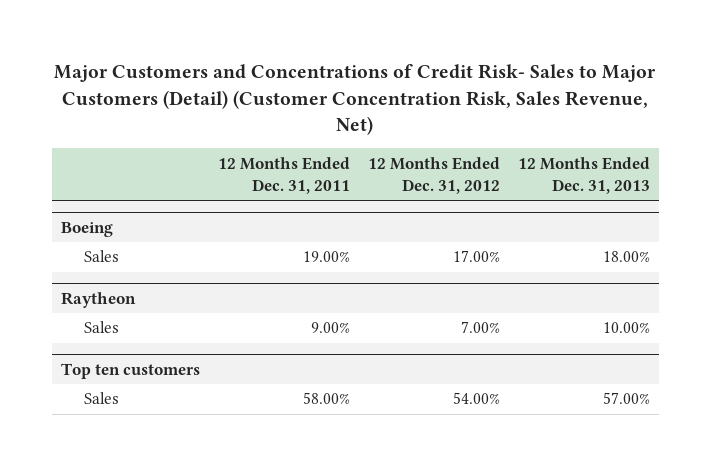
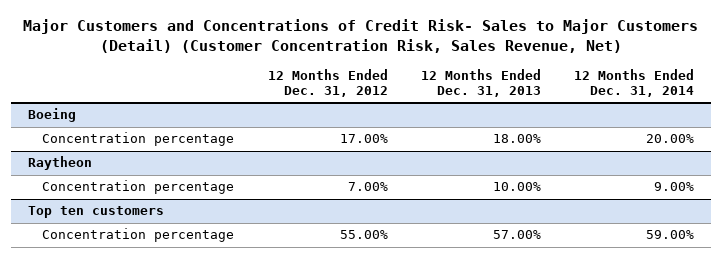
- | 12 Months Ended Dec. 31, 2011 | 12 Months Ended Dec. 31, 2012 | 12 Months Ended Dec. 31, 2013
+ | 12 Months Ended Dec. 31, 2012 | 12 Months Ended Dec. 31, 2013 | 12 Months Ended Dec. 31, 2014
@ Boeing
- Sales | 19.00% | 17.00% | 18.00%
+ Concentration percentage | 17.00% | 18.00% | 20.00%
@ Raytheon
- Sales | 9.00% | 7.00% | 10.00%
+ Concentration percentage | 7.00% | 10.00% | 9.00%
@ Top ten customers
- Sales | 58.00% | 54.00% | 57.00%
+ Concentration percentage | 55.00% | 57.00% | 59.00%

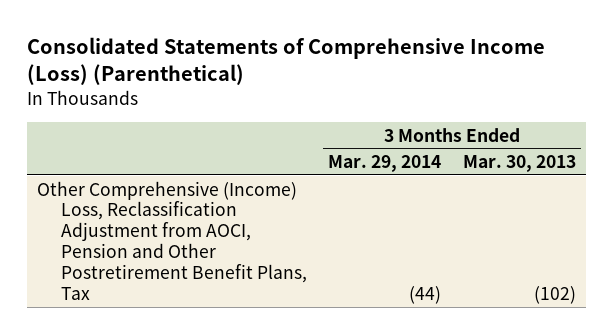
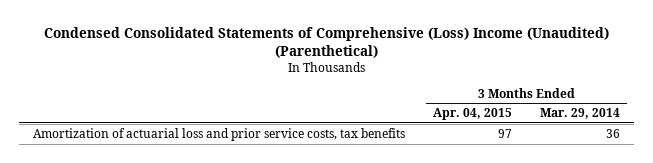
- Consolidated Statements of Comprehensive Income (Loss) (Parenthetical)
+ Condensed Consolidated Statements of Comprehensive (Loss) Income (Unaudited) (Parenthetical)
- | 3 Months Ended Mar. 29, 2014 | 3 Months Ended Mar. 30, 2013
+ | 3 Months Ended Apr. 04, 2015 | 3 Months Ended Mar. 29, 2014
- Other Comprehensive (Income) Loss, Reclassification Adjustment from AOCI, Pension and Other Postretirement Benefit Plans, Tax | (44) | (102)
+ Amortization of actuarial loss and prior service costs, tax benefits | 97 | 36

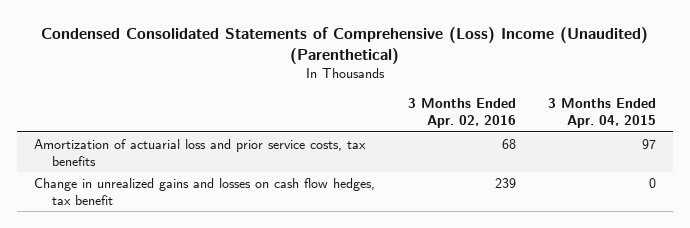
- | 3 Months Ended Apr. 04, 2015 | 3 Months Ended Mar. 29, 2014
+ | 3 Months Ended Apr. 02, 2016 | 3 Months Ended Apr. 04, 2015
+ Change in unrealized gains and losses on cash flow hedges, tax benefit | 239 | 0

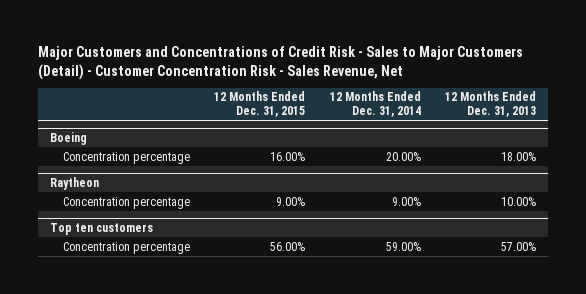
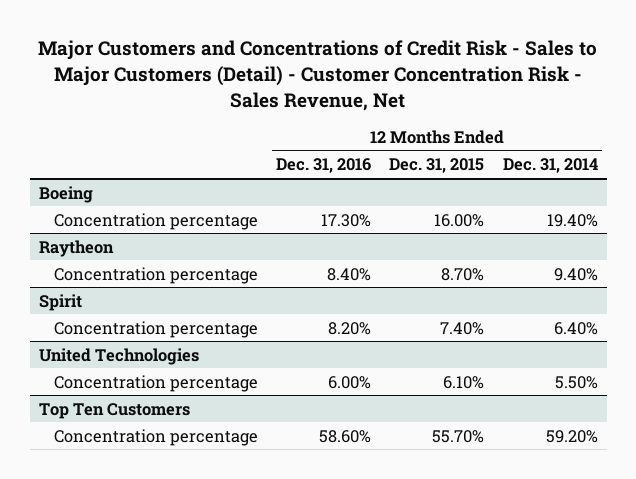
- | 12 Months Ended Dec. 31, 2015 | 12 Months Ended Dec. 31, 2014 | 12 Months Ended Dec. 31, 2013
+ | 12 Months Ended Dec. 31, 2016 | 12 Months Ended Dec. 31, 2015 | 12 Months Ended Dec. 31, 2014
@ Boeing
- Concentration percentage | 16.00% | 20.00% | 18.00%
+ Concentration percentage | 17.30% | 16.00% | 19.40%
@ Raytheon
- Concentration percentage | 9.00% | 9.00% | 10.00%
- Top ten customers
- Concentration percentage | 56.00% | 59.00% | 57.00%
@ Raytheon
+ Concentration percentage | 8.40% | 8.70% | 9.40%
+ Spirit
+ Concentration percentage | 8.20% | 7.40% | 6.40%
+ United Technologies
+ Concentration percentage | 6.00% | 6.10% | 5.50%
+ Top Ten Customers
+ Concentration percentage | 58.60% | 55.70% | 59.20%

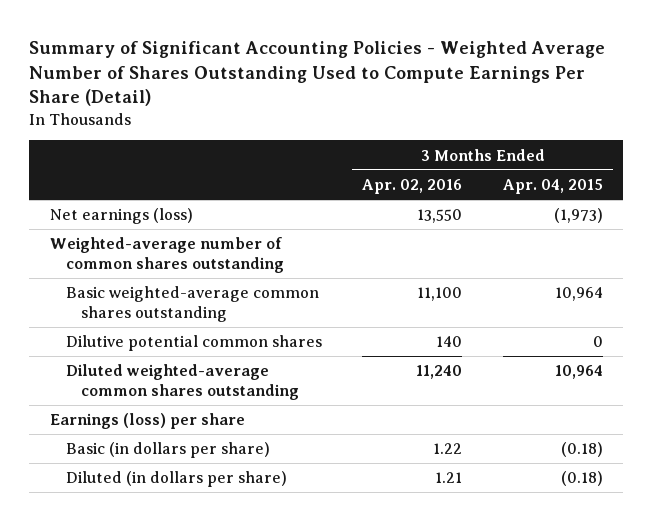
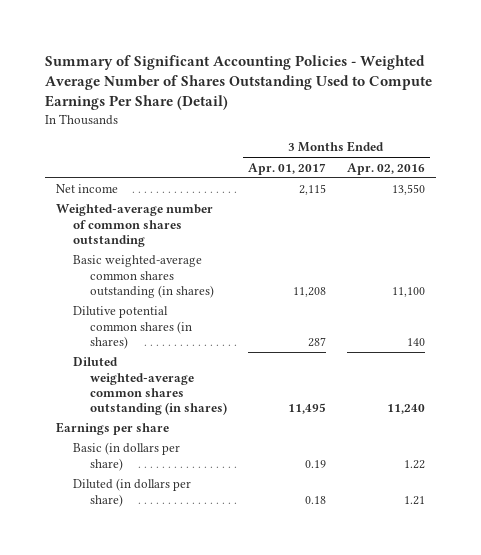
- | 3 Months Ended Apr. 02, 2016 | 3 Months Ended Apr. 04, 2015
+ | 3 Months Ended Apr. 01, 2017 | 3 Months Ended Apr. 02, 2016
- Net earnings (loss) | 13,550 | (1,973)
+ Net income | 2,115 | 13,550
- Basic weighted-average common shares outstanding | 11,100 | 10,964
- Dilutive potential common shares | 140 | 0
- Diluted weighted-average common shares outstanding | 11,240 | 10,964
- Earnings (loss) per share
+ Basic weighted-average common shares outstanding (in shares) | 11,208 | 11,100
+ Dilutive potential common shares (in shares) | 287 | 140
+ Diluted weighted-average common shares outstanding (in shares) | 11,495 | 11,240
+ Earnings per share

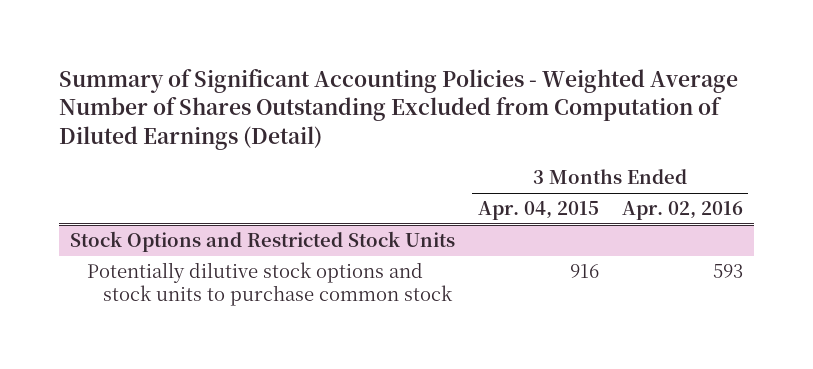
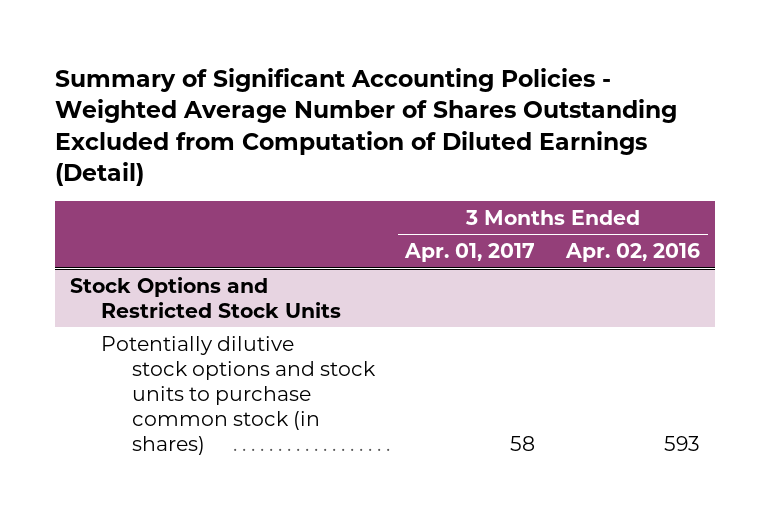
- | 3 Months Ended Apr. 04, 2015 | 3 Months Ended Apr. 02, 2016
+ | 3 Months Ended Apr. 01, 2017 | 3 Months Ended Apr. 02, 2016
@ Stock Options and Restricted Stock Units
- Potentially dilutive stock options and stock units to purchase common stock | 916 | 593
+ Potentially dilutive stock options and stock units to purchase common stock (in shares) | 58 | 593

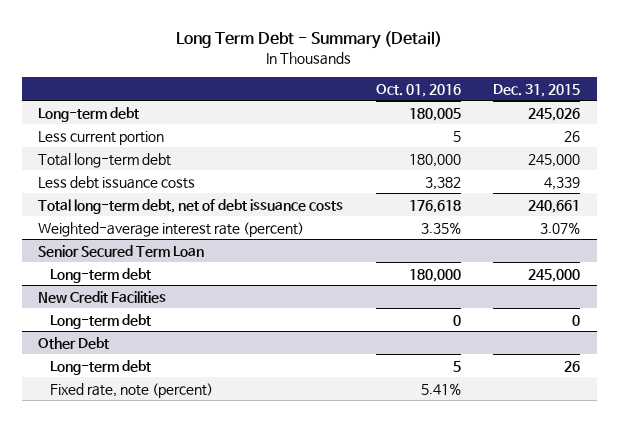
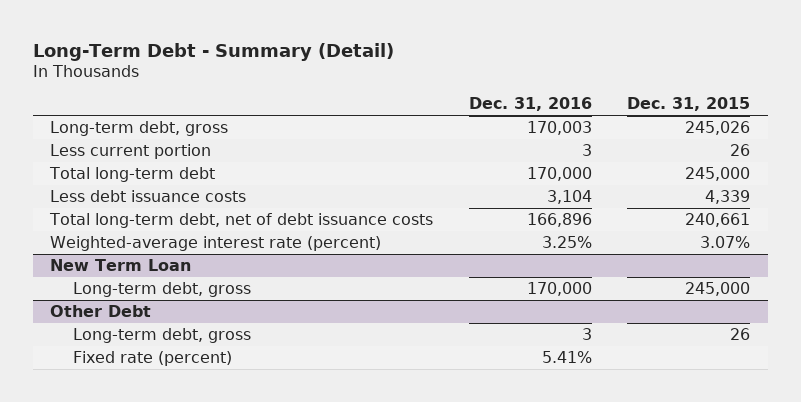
- Long Term Debt - Summary (Detail)
+ Long-Term Debt - Summary (Detail)
- | Oct. 01, 2016 | Dec. 31, 2015
+ | Dec. 31, 2016 | Dec. 31, 2015
- Long-term debt | 180,005 | 245,026
+ Long-term debt, gross | 170,003 | 245,026
- Senior Secured Term Loan
- Long-term debt | 180,000 | 245,000
- New Credit Facilities
- Long-term debt | 0 | 0
+ New Term Loan
+ Long-term debt, gross | 170,000 | 245,000
@ Other Debt
- Long-term debt | 5 | 26
- Fixed rate, note (percent) | 5.41% |
+ Long-term debt, gross | 3 | 26
+ Fixed rate (percent) | 5.41% |

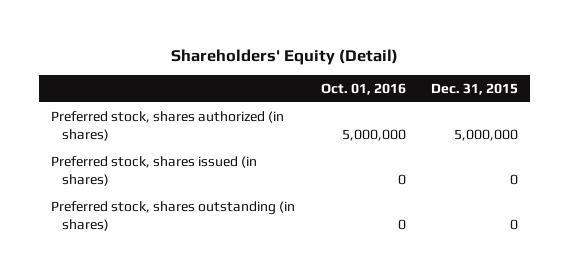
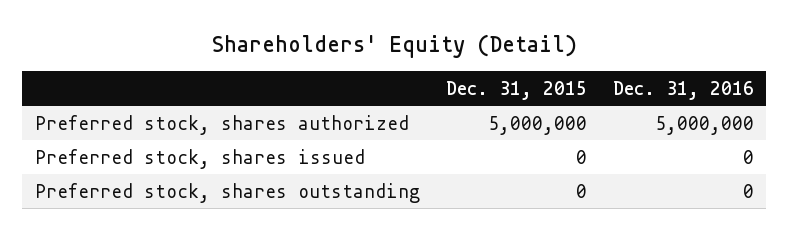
- | Oct. 01, 2016 | Dec. 31, 2015
+ | Dec. 31, 2015 | Dec. 31, 2016
- Preferred stock, shares authorized (in shares) | 5,000,000 | 5,000,000
- Preferred stock, shares issued (in shares) | 0 | 0
- Preferred stock, shares outstanding (in shares) | 0 | 0
+ Preferred stock, shares authorized | 5,000,000 | 5,000,000
+ Preferred stock, shares issued | 0 | 0
+ Preferred stock, shares outstanding | 0 | 0

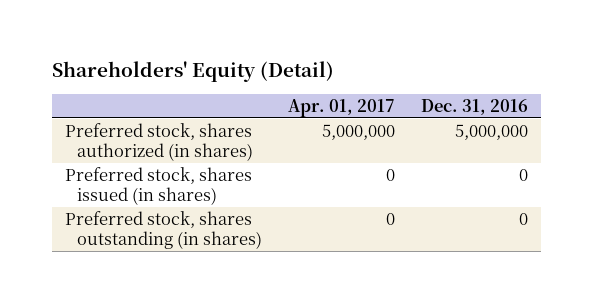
- | Dec. 31, 2015 | Dec. 31, 2016
+ | Apr. 01, 2017 | Dec. 31, 2016
- Preferred stock, shares authorized | 5,000,000 | 5,000,000
- Preferred stock, shares issued | 0 | 0
- Preferred stock, shares outstanding | 0 | 0
+ Preferred stock, shares authorized (in shares) | 5,000,000 | 5,000,000
+ Preferred stock, shares issued (in shares) | 0 | 0
+ Preferred stock, shares outstanding (in shares) | 0 | 0

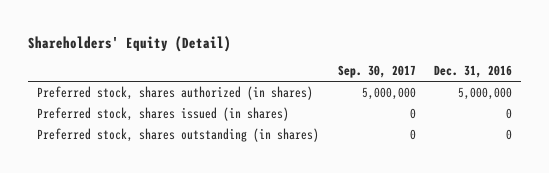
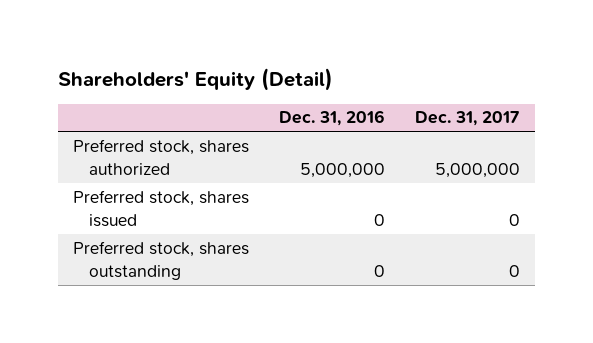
- | Sep. 30, 2017 | Dec. 31, 2016
+ | Dec. 31, 2016 | Dec. 31, 2017
- Preferred stock, shares authorized (in shares) | 5,000,000 | 5,000,000
- Preferred stock, shares issued (in shares) | 0 | 0
- Preferred stock, shares outstanding (in shares) | 0 | 0
+ Preferred stock, shares authorized | 5,000,000 | 5,000,000
+ Preferred stock, shares issued | 0 | 0
+ Preferred stock, shares outstanding | 0 | 0

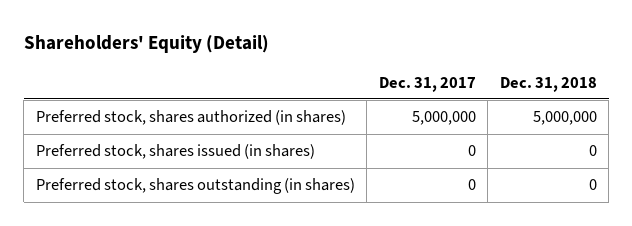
- | Dec. 31, 2016 | Dec. 31, 2017
+ | Dec. 31, 2017 | Dec. 31, 2018
- Preferred stock, shares authorized | 5,000,000 | 5,000,000
- Preferred stock, shares issued | 0 | 0
- Preferred stock, shares outstanding | 0 | 0
+ Preferred stock, shares authorized (in shares) | 5,000,000 | 5,000,000
+ Preferred stock, shares issued (in shares) | 0 | 0
+ Preferred stock, shares outstanding (in shares) | 0 | 0

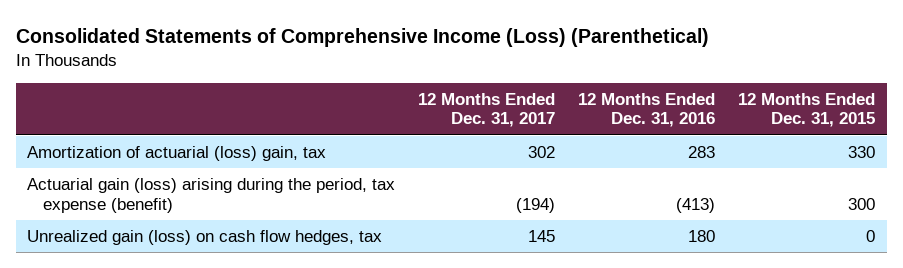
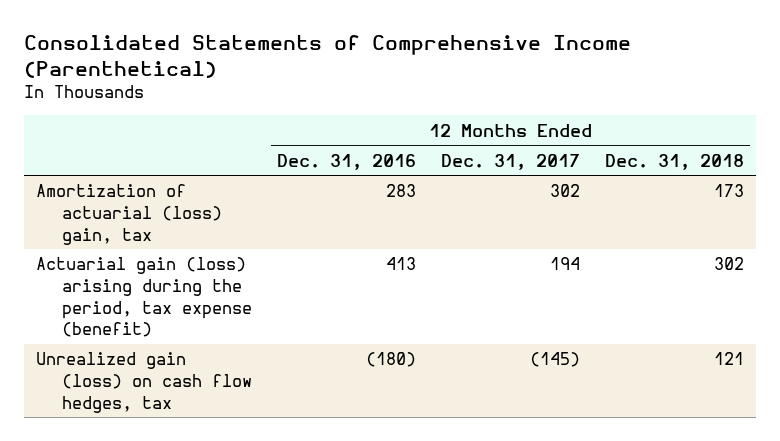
- Consolidated Statements of Comprehensive Income (Loss) (Parenthetical)
+ Consolidated Statements of Comprehensive Income (Parenthetical)
- | 12 Months Ended Dec. 31, 2017 | 12 Months Ended Dec. 31, 2016 | 12 Months Ended Dec. 31, 2015
+ | 12 Months Ended Dec. 31, 2016 | 12 Months Ended Dec. 31, 2017 | 12 Months Ended Dec. 31, 2018
- Actuarial gain (loss) arising during the period, tax expense (benefit) | (194) | (413) | 300
- Unrealized gain (loss) on cash flow hedges, tax | 145 | 180 | 0
+ Actuarial gain (loss) arising during the period, tax expense (benefit) | 413 | 194 | 302
+ Unrealized gain (loss) on cash flow hedges, tax | (180) | (145) | 121

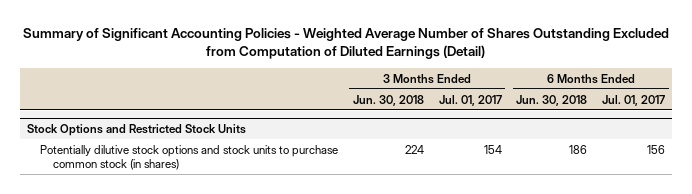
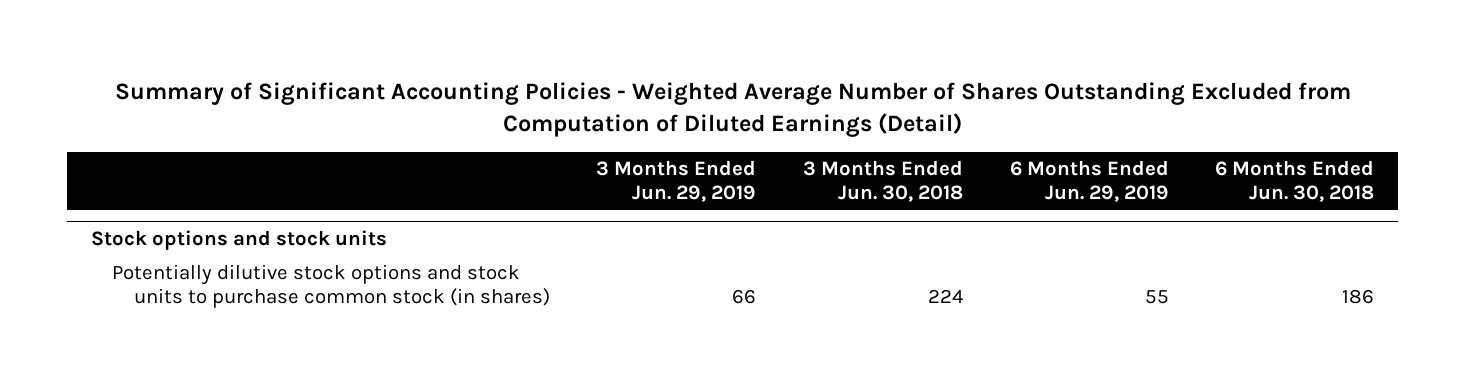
- | 3 Months Ended Jun. 30, 2018 | 3 Months Ended Jul. 01, 2017 | 6 Months Ended Jun. 30, 2018 | 6 Months Ended Jul. 01, 2017
+ | 3 Months Ended Jun. 29, 2019 | 3 Months Ended Jun. 30, 2018 | 6 Months Ended Jun. 29, 2019 | 6 Months Ended Jun. 30, 2018
- Stock Options and Restricted Stock Units
+ Stock options and stock units

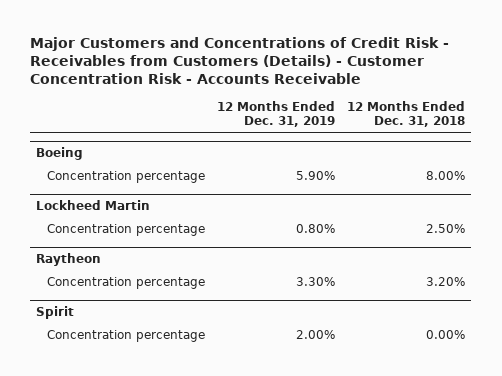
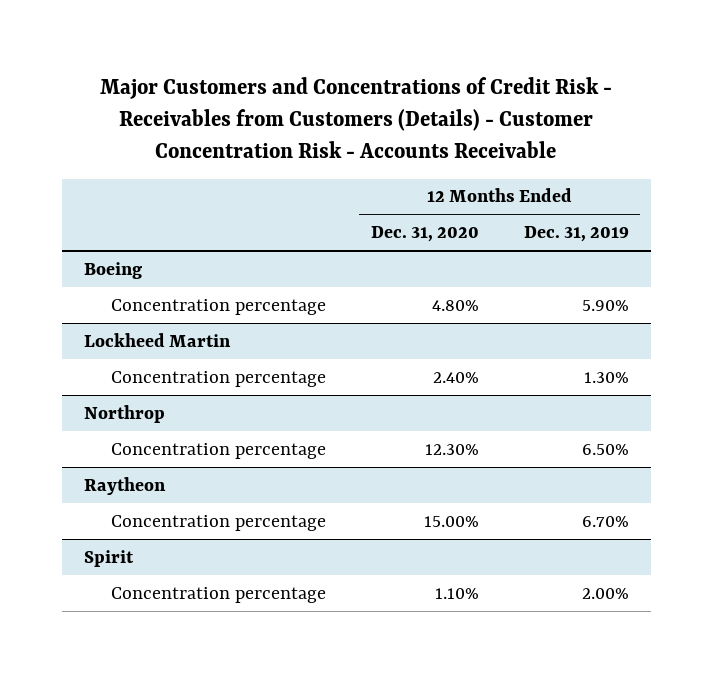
- | 12 Months Ended Dec. 31, 2019 | 12 Months Ended Dec. 31, 2018
+ | 12 Months Ended Dec. 31, 2020 | 12 Months Ended Dec. 31, 2019
@ Lockheed Martin
- Concentration percentage | 0.80% | 2.50%
+ Concentration percentage | 2.40% | 1.30%
+ Northrop
+ Concentration percentage | 12.30% | 6.50%
@ Raytheon
- Concentration percentage | 3.30% | 3.20%
+ Concentration percentage | 15.00% | 6.70%

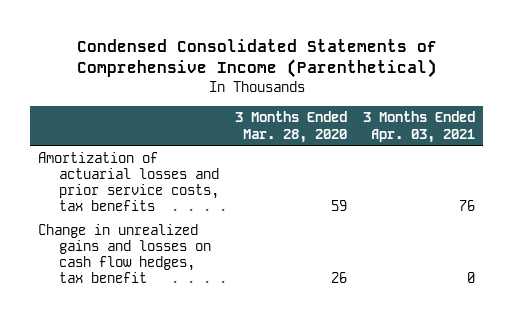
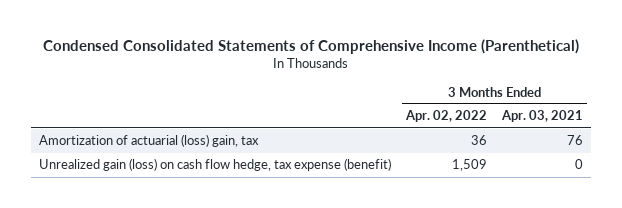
- | 3 Months Ended Mar. 28, 2020 | 3 Months Ended Apr. 03, 2021
+ | 3 Months Ended Apr. 02, 2022 | 3 Months Ended Apr. 03, 2021
- Amortization of actuarial losses and prior service costs, tax benefits | 59 | 76
- Change in unrealized gains and losses on cash flow hedges, tax benefit | 26 | 0
+ Amortization of actuarial (loss) gain, tax | 36 | 76
+ Unrealized gain (loss) on cash flow hedge, tax expense (benefit) | 1,509 | 0

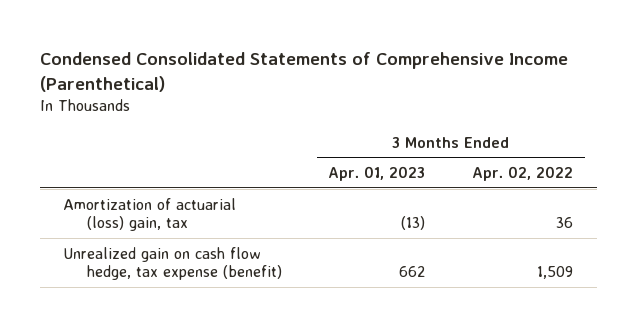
- | 3 Months Ended Apr. 02, 2022 | 3 Months Ended Apr. 03, 2021
+ | 3 Months Ended Apr. 01, 2023 | 3 Months Ended Apr. 02, 2022
- Unrealized gain (loss) on cash flow hedge, tax expense (benefit) | 1,509 | 0
+ Unrealized gain on cash flow hedge, tax expense (benefit) | 662 | 1,509

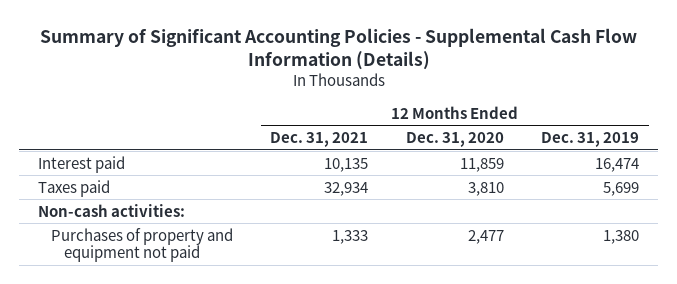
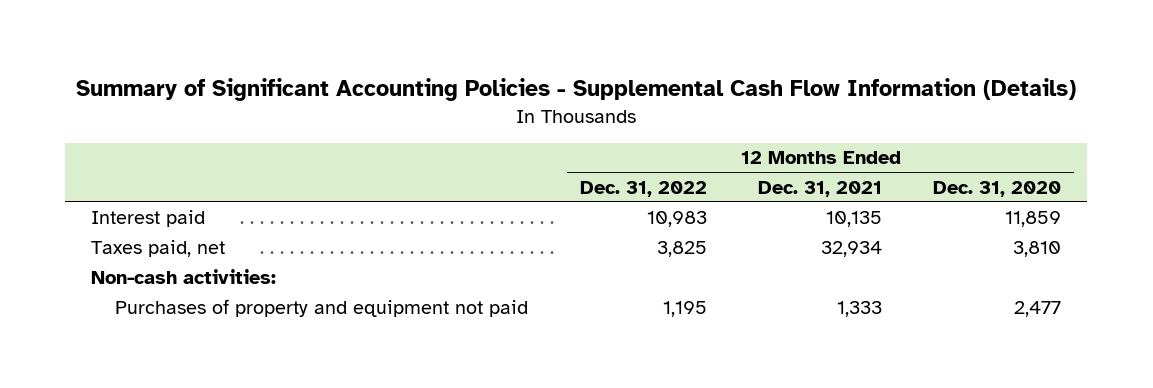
- | 12 Months Ended Dec. 31, 2021 | 12 Months Ended Dec. 31, 2020 | 12 Months Ended Dec. 31, 2019
+ | 12 Months Ended Dec. 31, 2022 | 12 Months Ended Dec. 31, 2021 | 12 Months Ended Dec. 31, 2020
- Taxes paid | 32,934 | 3,810 | 5,699
+ Taxes paid, net | 3,825 | 32,934 | 3,810

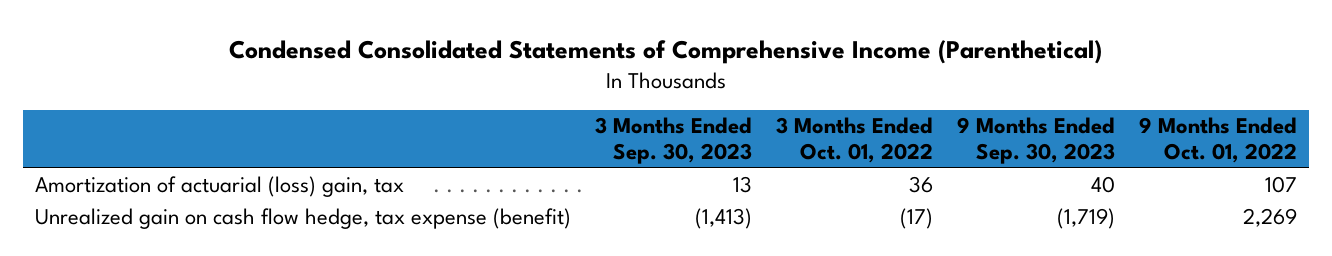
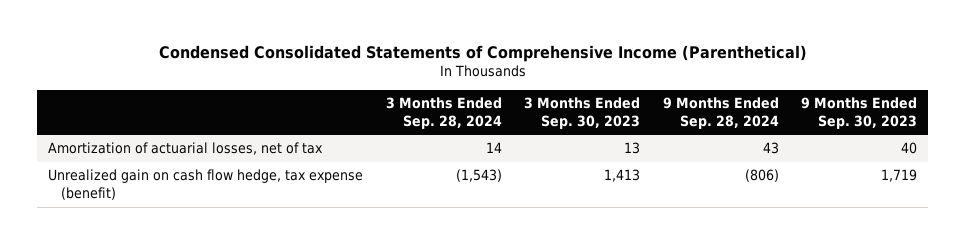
- | 3 Months Ended Sep. 30, 2023 | 3 Months Ended Oct. 01, 2022 | 9 Months Ended Sep. 30, 2023 | 9 Months Ended Oct. 01, 2022
+ | 3 Months Ended Sep. 28, 2024 | 3 Months Ended Sep. 30, 2023 | 9 Months Ended Sep. 28, 2024 | 9 Months Ended Sep. 30, 2023
- Amortization of actuarial (loss) gain, tax | 13 | 36 | 40 | 107
- Unrealized gain on cash flow hedge, tax expense (benefit) | (1,413) | (17) | (1,719) | 2,269
+ Amortization of actuarial losses, net of tax | 14 | 13 | 43 | 40
+ Unrealized gain on cash flow hedge, tax expense (benefit) | (1,543) | 1,413 | (806) | 1,719

